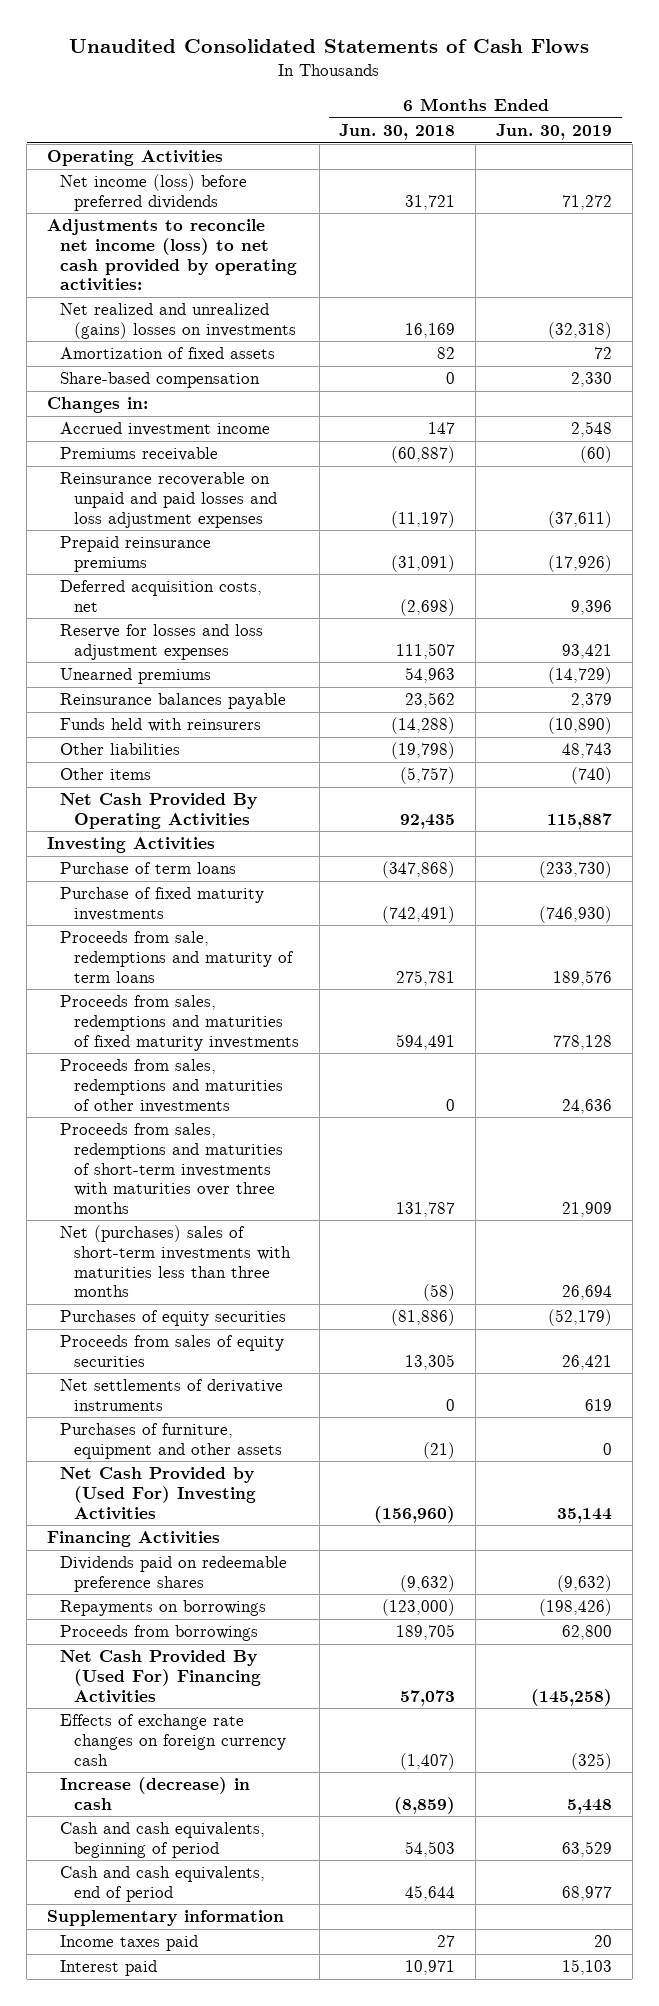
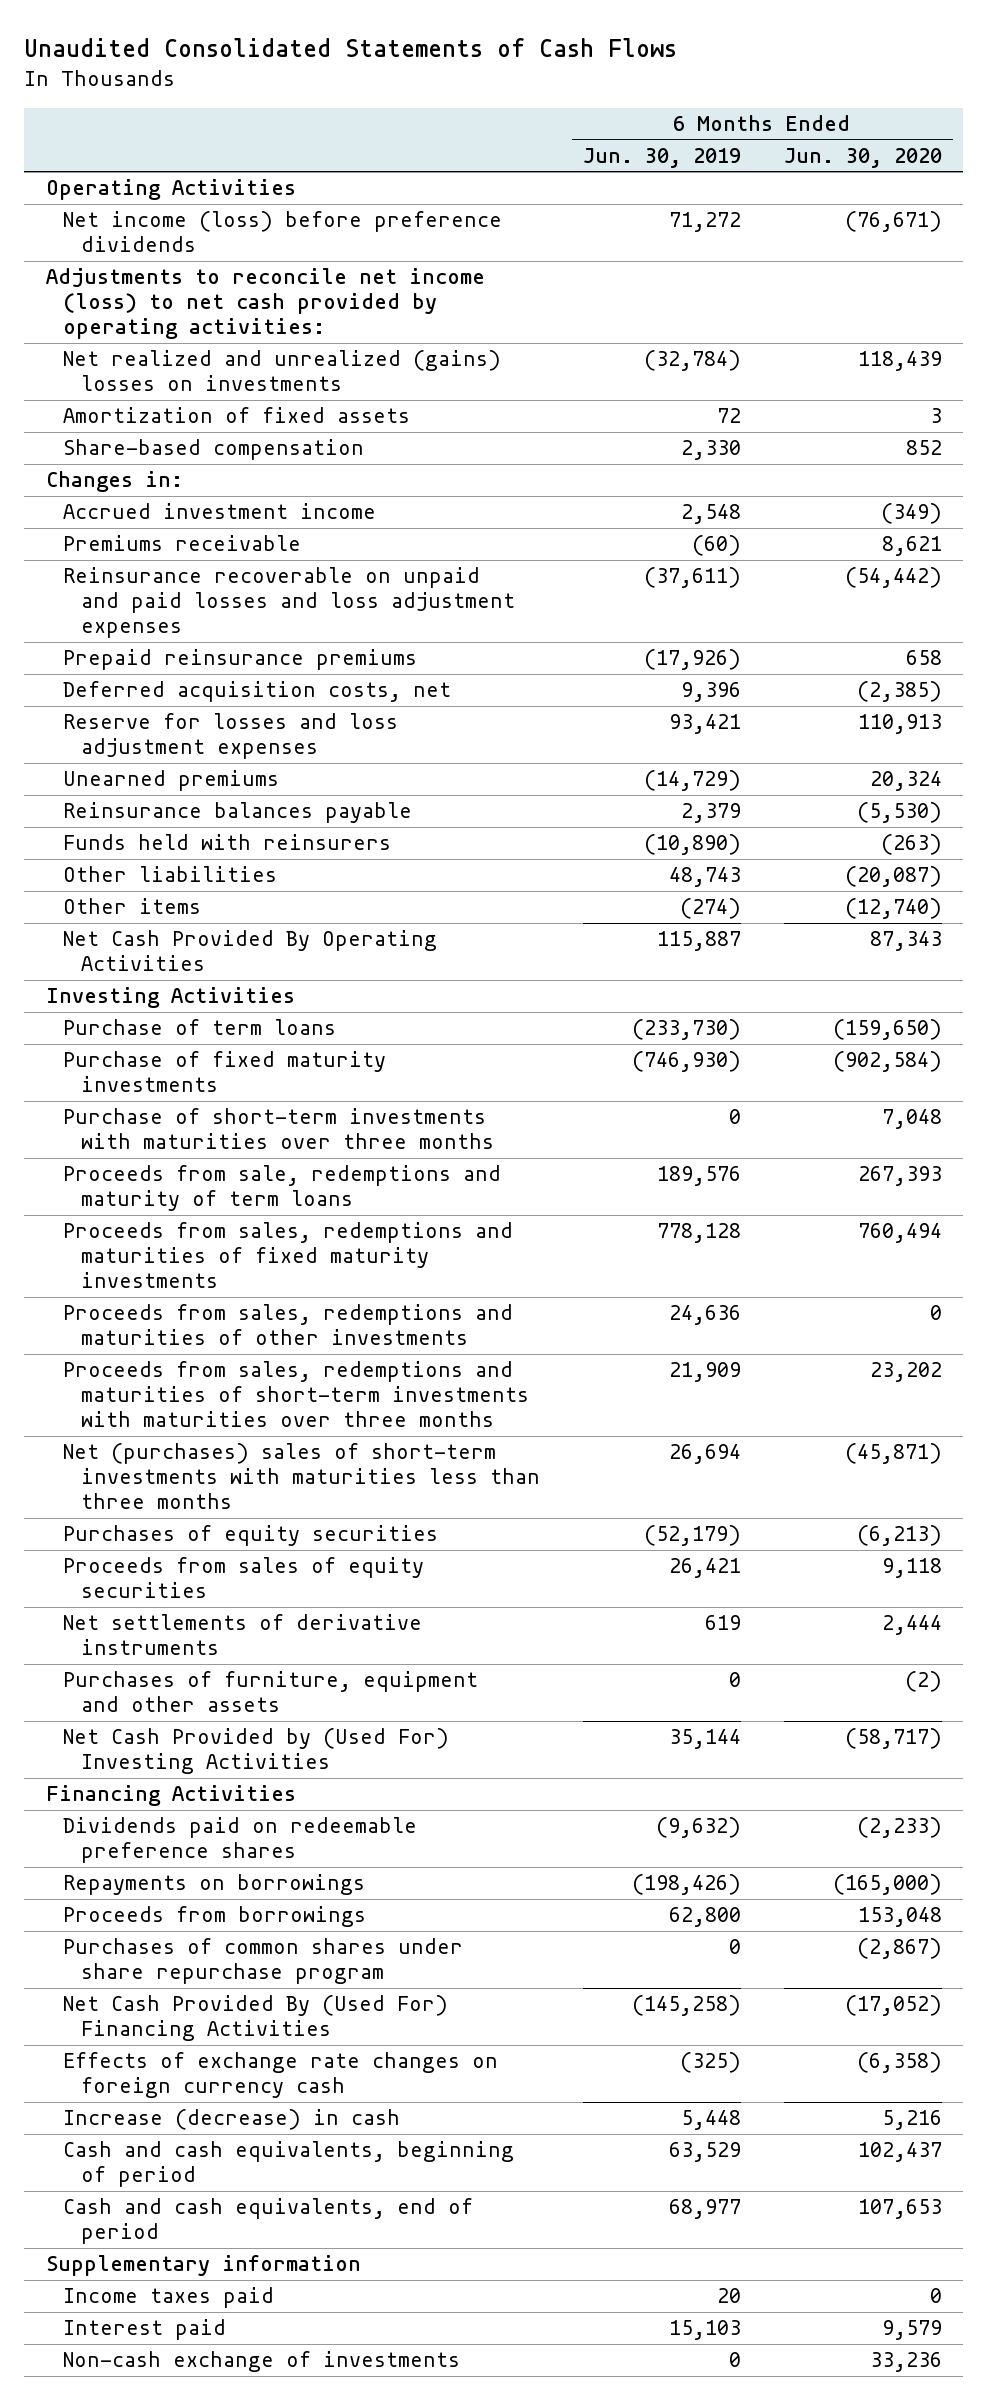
- | 6 Months Ended Jun. 30, 2018 | 6 Months Ended Jun. 30, 2019
+ | 6 Months Ended Jun. 30, 2019 | 6 Months Ended Jun. 30, 2020
- Net income (loss) before preferred dividends | 31,721 | 71,272
+ Net income (loss) before preference dividends | 71,272 | (76,671)
- Net realized and unrealized (gains) losses on investments | 16,169 | (32,318)
+ Net realized and unrealized (gains) losses on investments | (32,784) | 118,439
- Other items | (5,757) | (740)
+ Other items | (274) | (12,740)
+ Purchase of short-term investments with maturities over three months | 0 | 7,048
+ Purchases of common shares under share repurchase program | 0 | (2,867)
+ Non-cash exchange of investments | 0 | 33,236

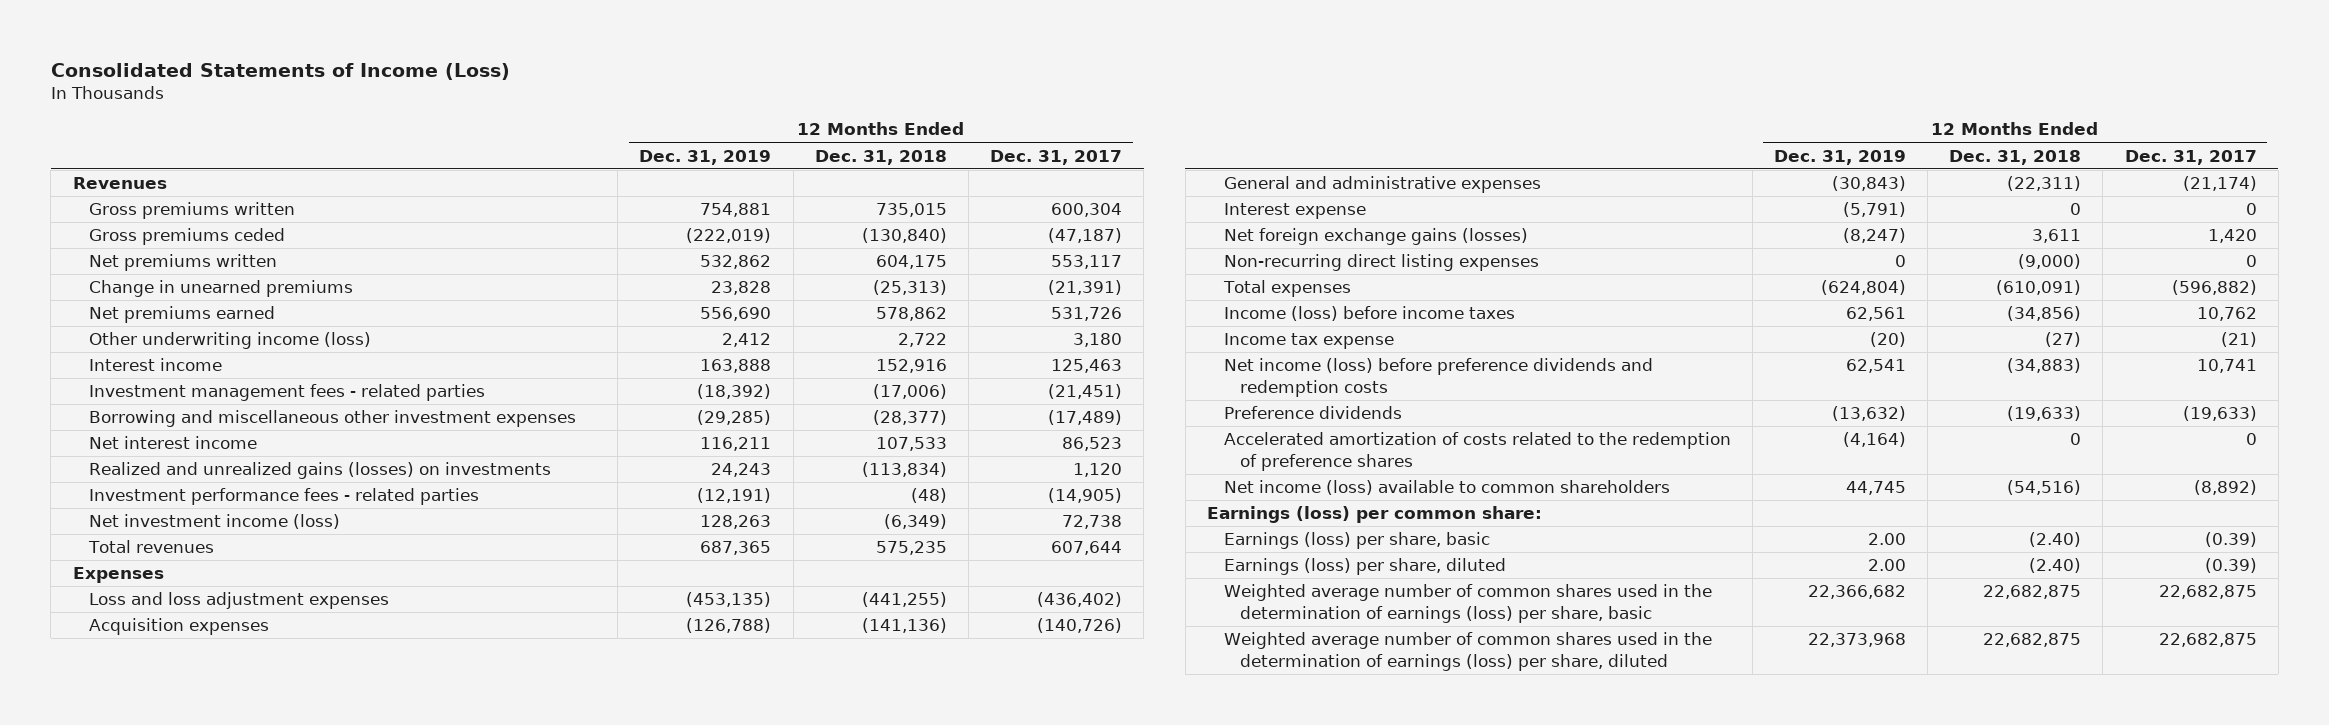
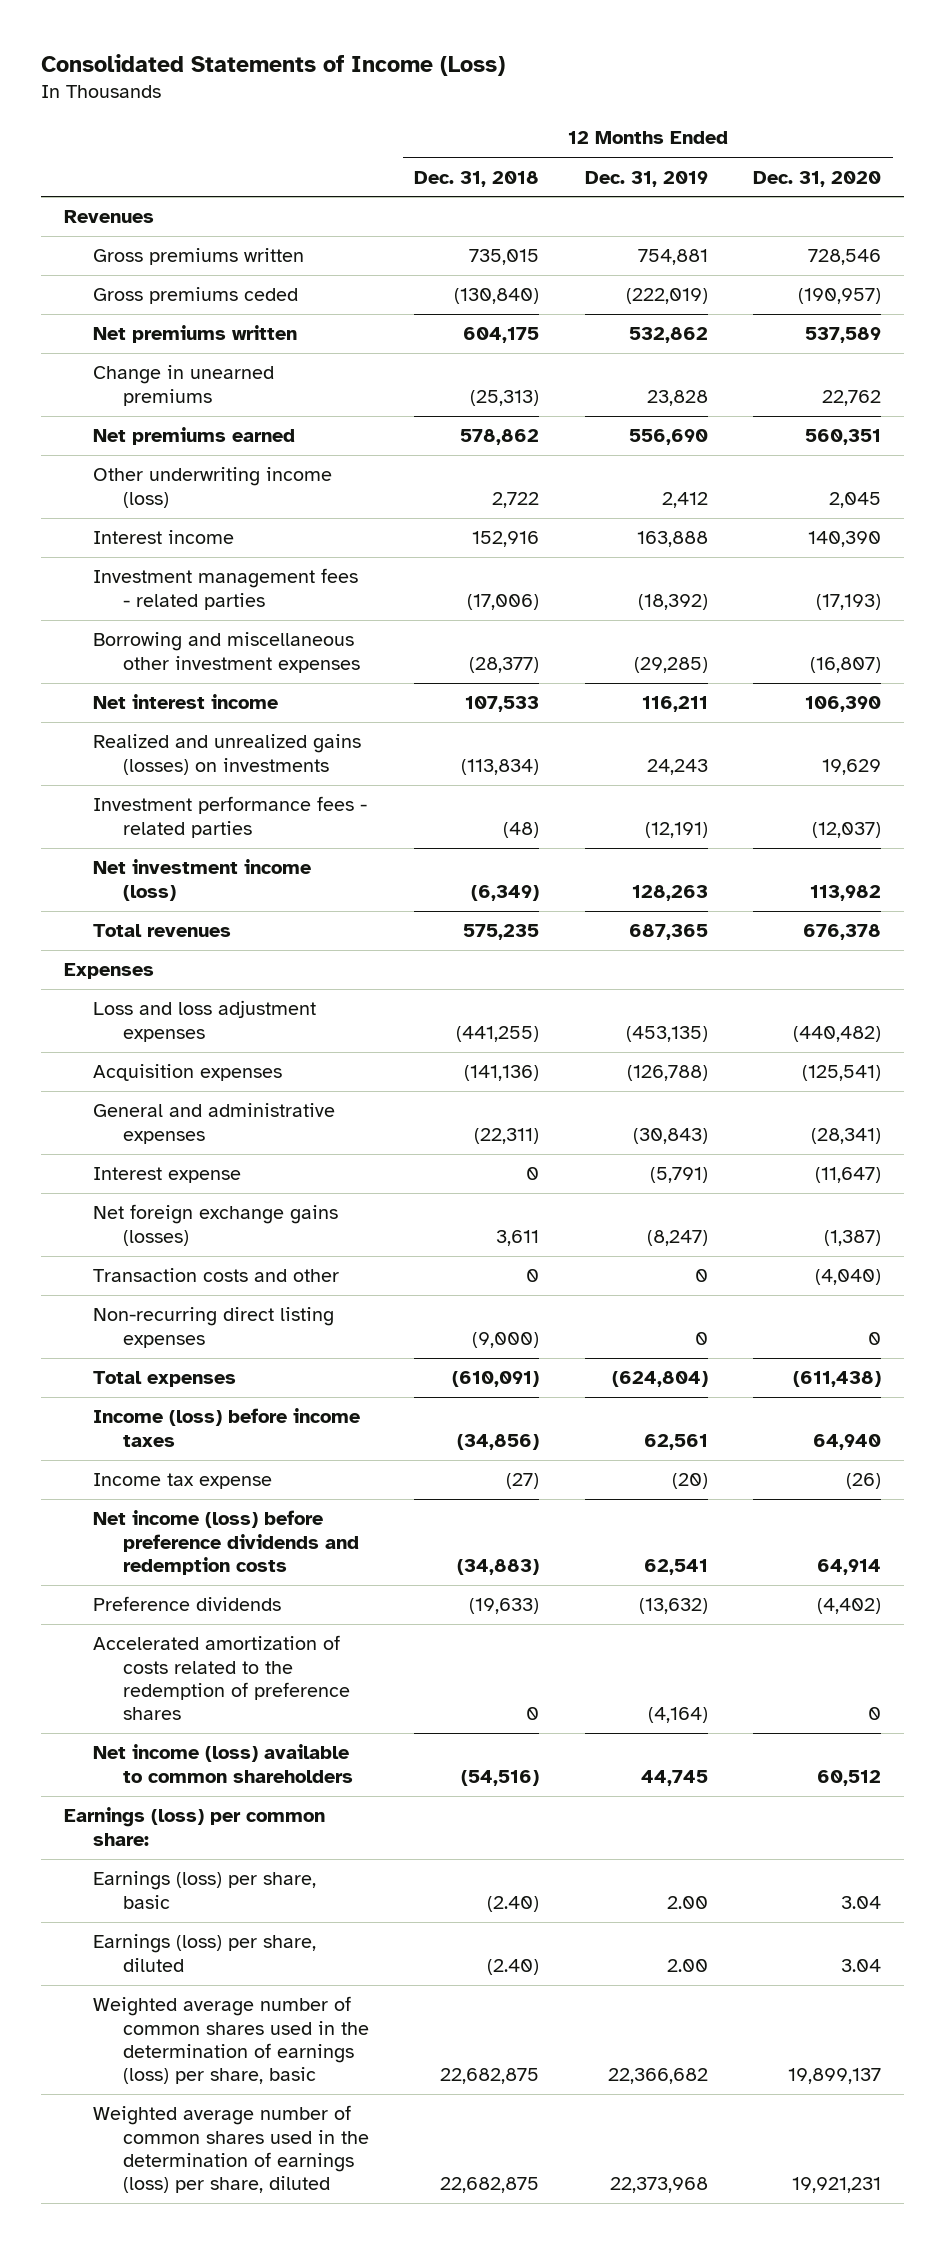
- | 12 Months Ended Dec. 31, 2019 | 12 Months Ended Dec. 31, 2018 | 12 Months Ended Dec. 31, 2017
+ | 12 Months Ended Dec. 31, 2018 | 12 Months Ended Dec. 31, 2019 | 12 Months Ended Dec. 31, 2020
+ Transaction costs and other | 0 | 0 | (4,040)

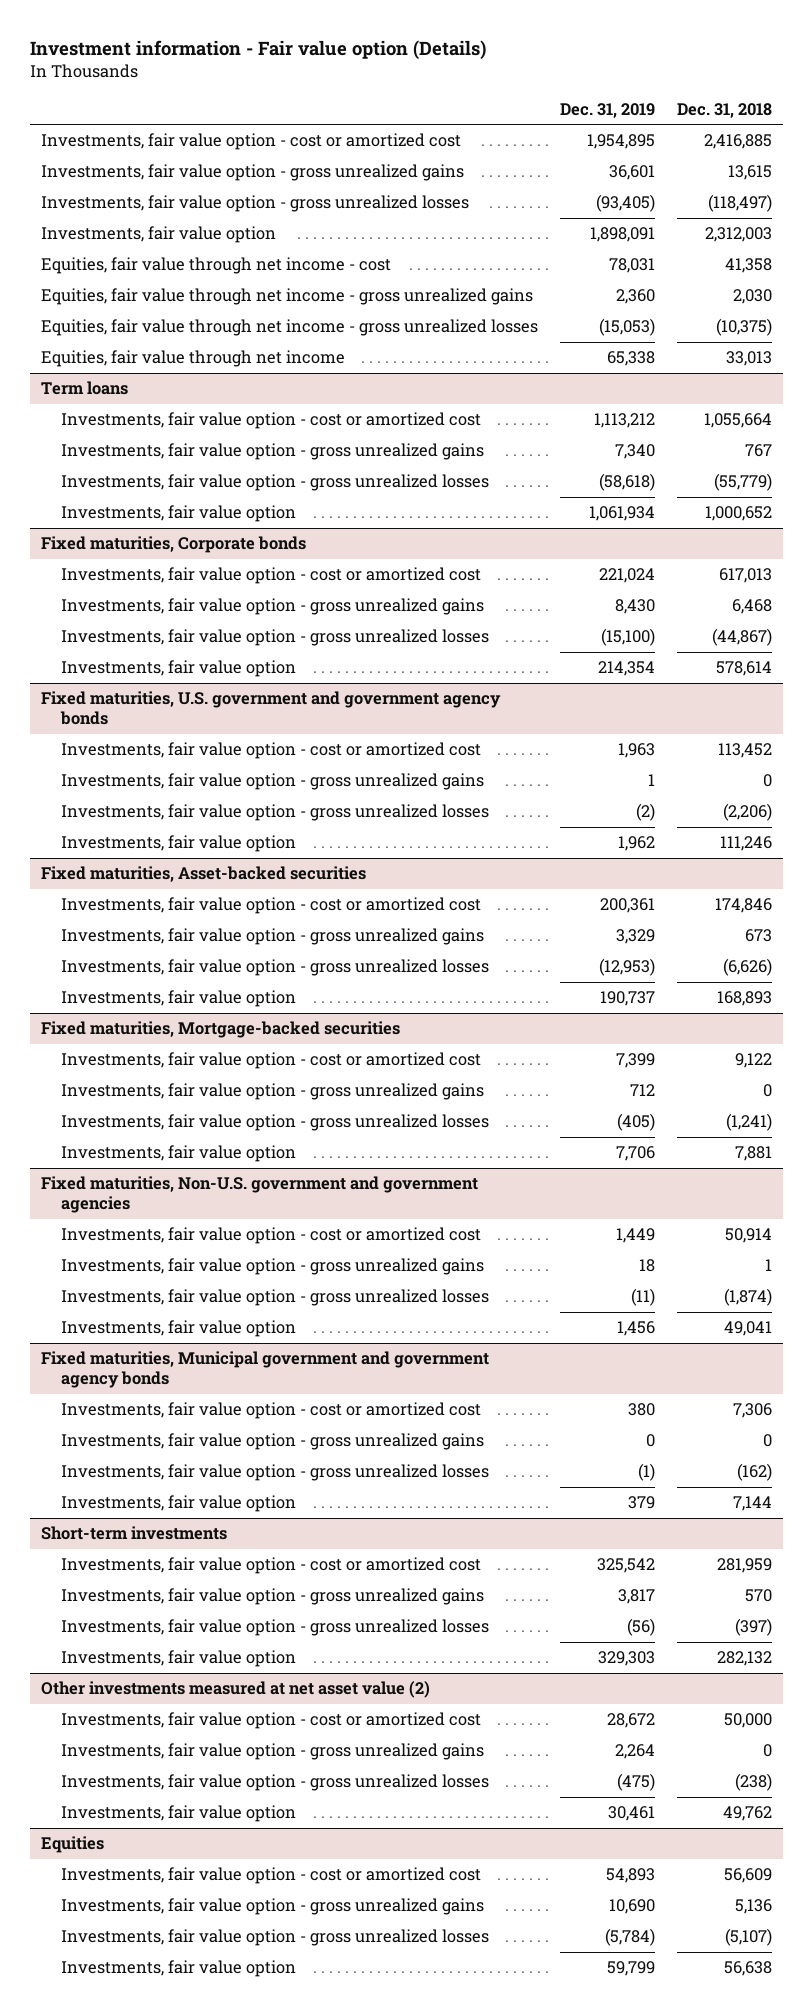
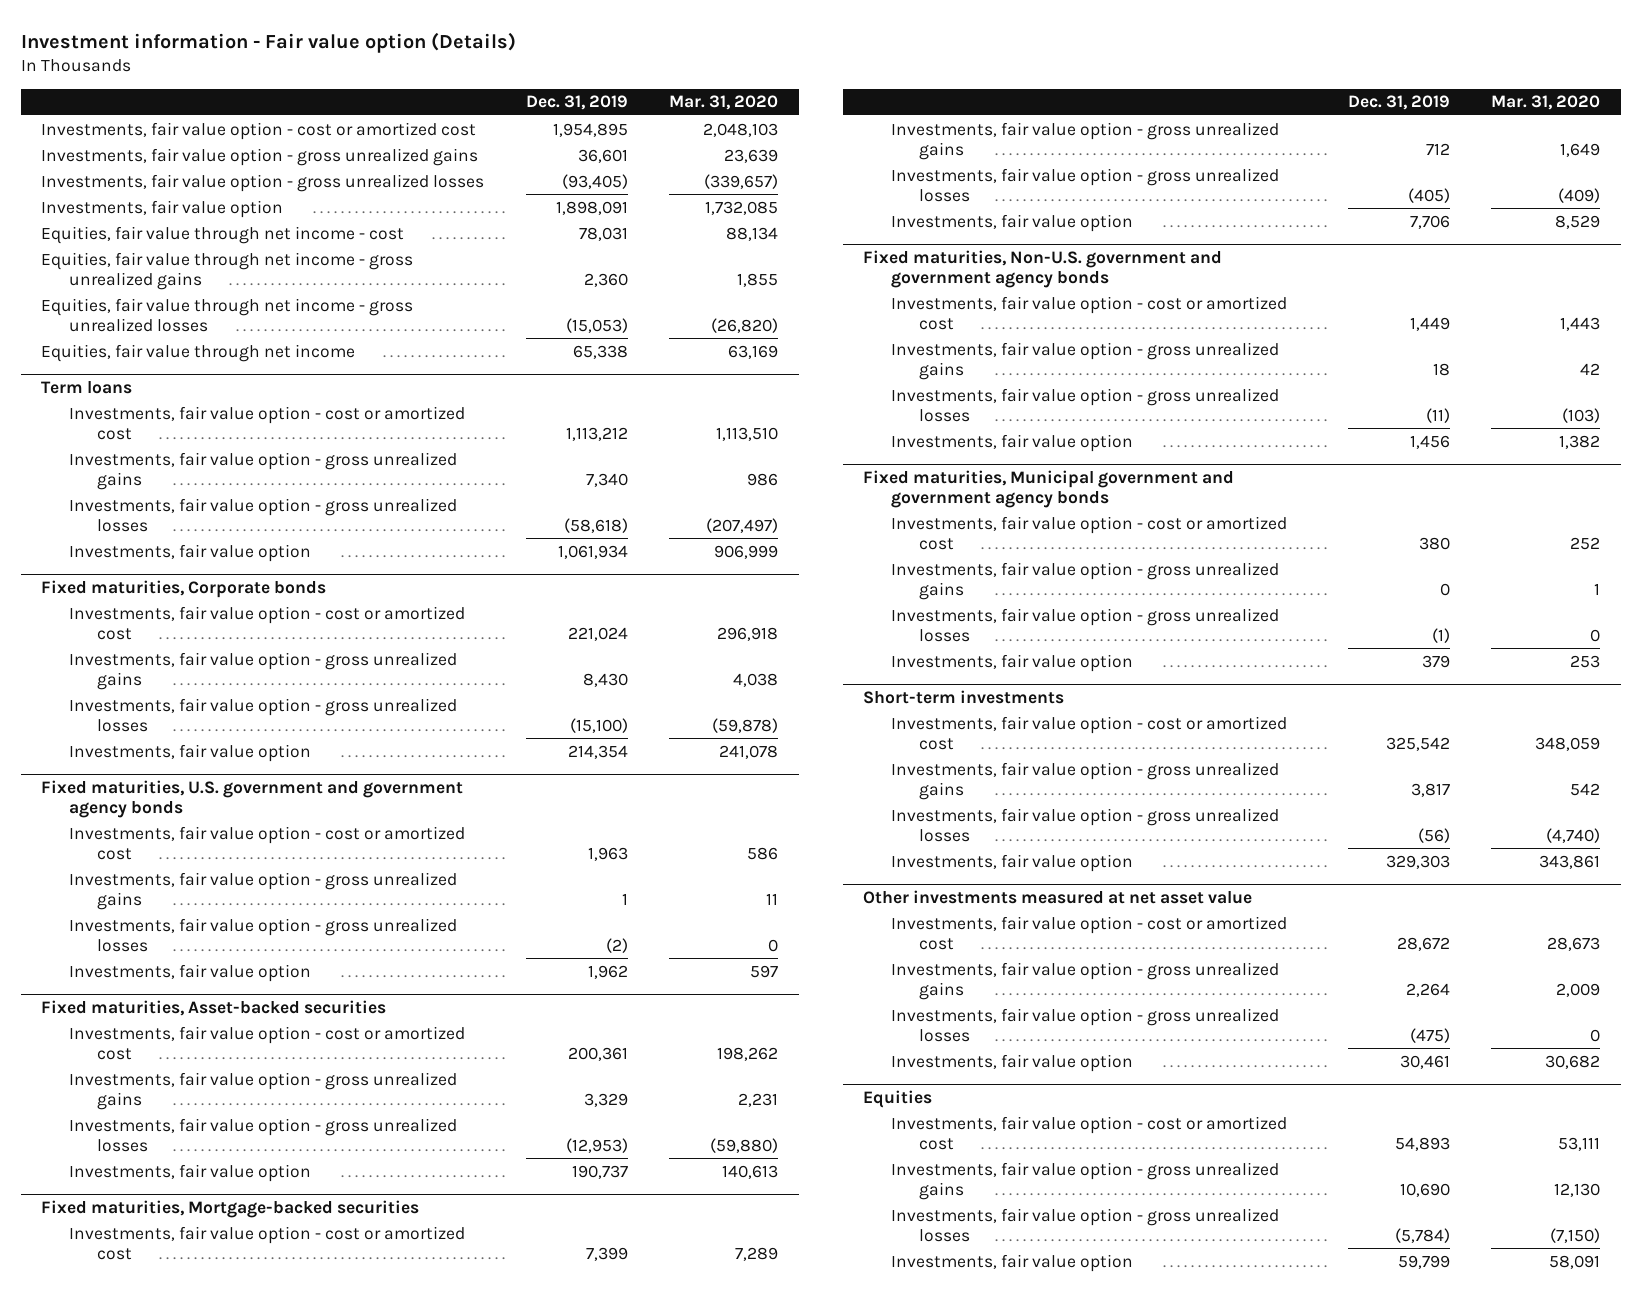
- | Dec. 31, 2019 | Dec. 31, 2018
+ | Dec. 31, 2019 | Mar. 31, 2020
- Fixed maturities, Non-U.S. government and government agencies
+ Fixed maturities, Non-U.S. government and government agency bonds
- Other investments measured at net asset value (2)
+ Other investments measured at net asset value

